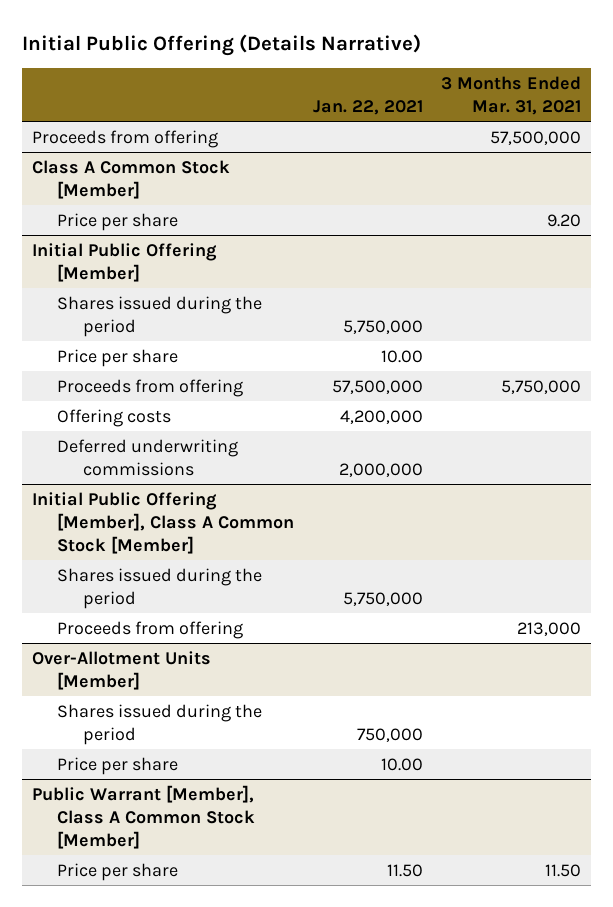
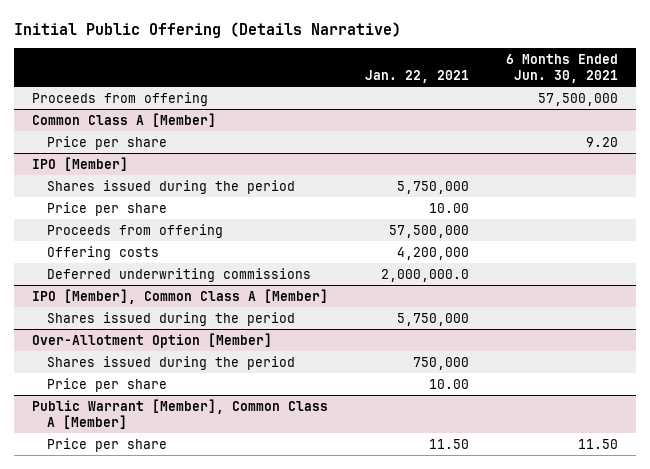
- | Jan. 22, 2021 | 3 Months Ended Mar. 31, 2021
+ | Jan. 22, 2021 | 6 Months Ended Jun. 30, 2021
- Class A Common Stock [Member]
+ Common Class A [Member]
- Initial Public Offering [Member]
+ IPO [Member]
- Deferred underwriting commissions | 2,000,000 |
- Initial Public Offering [Member], Class A Common Stock [Member]
+ Deferred underwriting commissions | 2,000,000.0 |
+ IPO [Member], Common Class A [Member]
- Proceeds from offering | | 213,000
- Over-Allotment Units [Member]
+ Over-Allotment Option [Member]
- Public Warrant [Member], Class A Common Stock [Member]
+ Public Warrant [Member], Common Class A [Member]

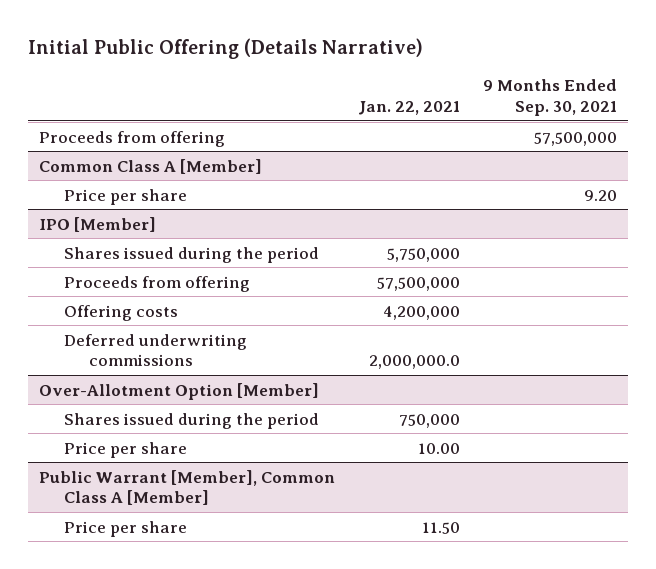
- | Jan. 22, 2021 | 6 Months Ended Jun. 30, 2021
+ | Jan. 22, 2021 | 9 Months Ended Sep. 30, 2021
@ IPO [Member]
- Price per share | 10.00 |
- IPO [Member], Common Class A [Member]
- Shares issued during the period | 5,750,000 |

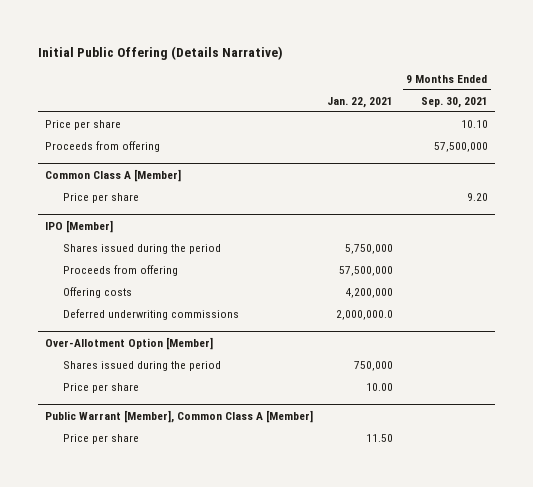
+ Price per share | | 10.10

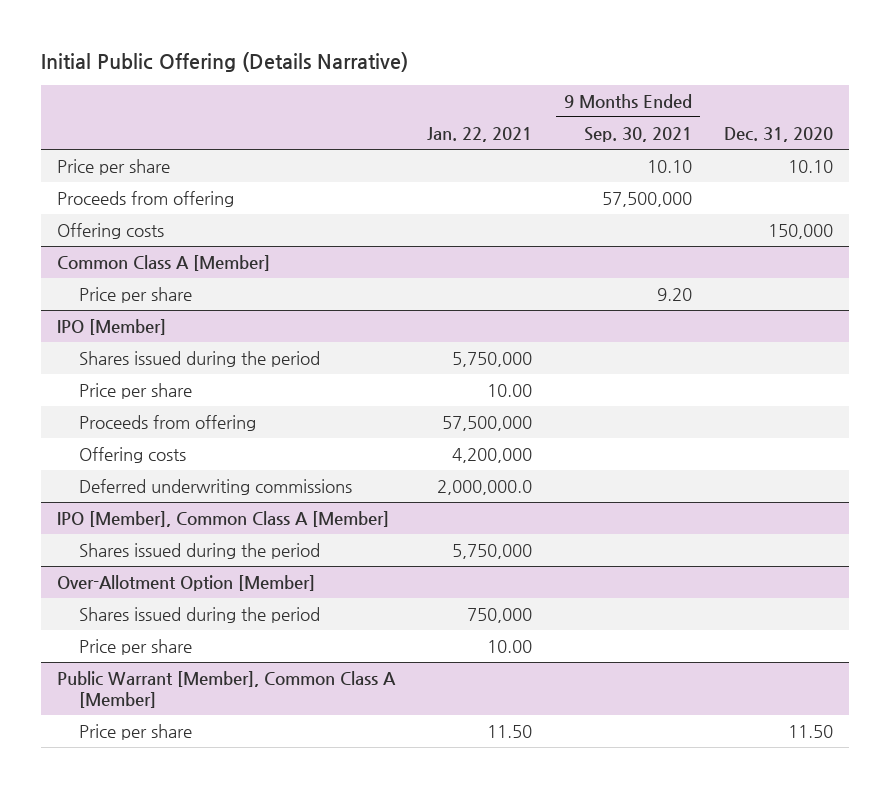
- | Jan. 22, 2021 | 9 Months Ended Sep. 30, 2021
+ | Jan. 22, 2021 | 9 Months Ended Sep. 30, 2021 | Dec. 31, 2020
+ Offering costs | | | 150,000
@ IPO [Member]
+ Price per share | 10.00 | |
+ IPO [Member], Common Class A [Member]
+ Shares issued during the period | 5,750,000 | |

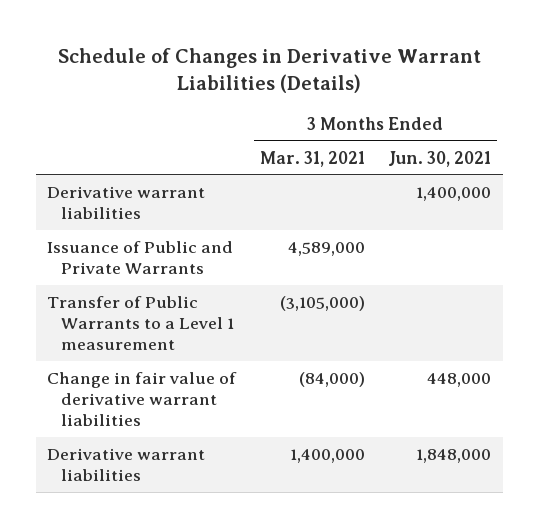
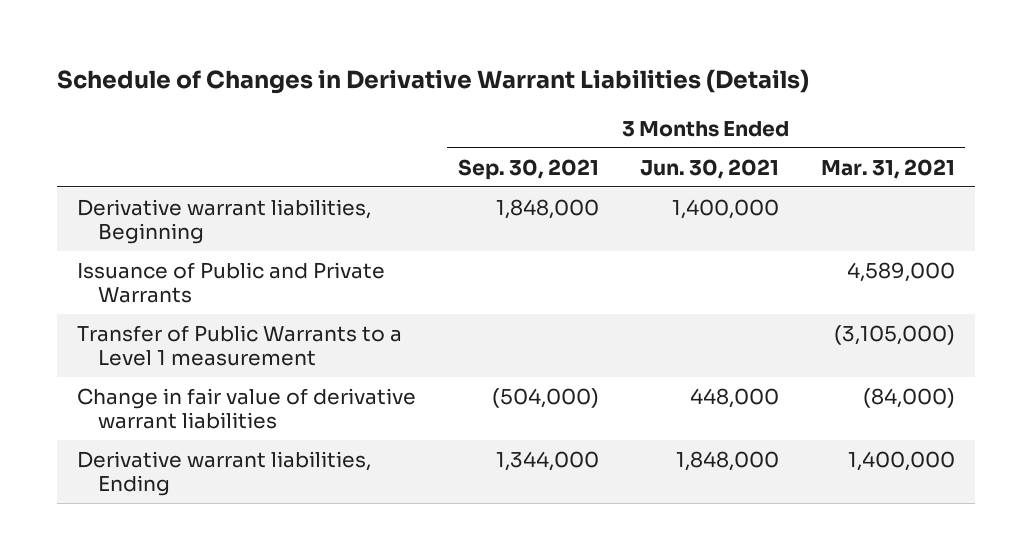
- | 3 Months Ended Mar. 31, 2021 | 3 Months Ended Jun. 30, 2021
+ | 3 Months Ended Sep. 30, 2021 | 3 Months Ended Jun. 30, 2021 | 3 Months Ended Mar. 31, 2021
- Derivative warrant liabilities | | 1,400,000
+ Derivative warrant liabilities, Beginning | 1,848,000 | 1,400,000 |
- Derivative warrant liabilities | 1,400,000 | 1,848,000
+ Derivative warrant liabilities, Ending | 1,344,000 | 1,848,000 | 1,400,000

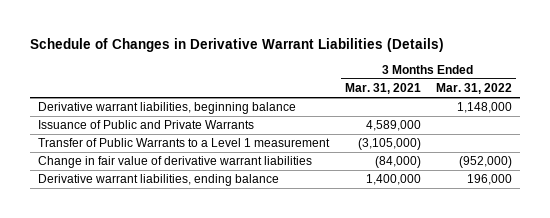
- | 3 Months Ended Sep. 30, 2021 | 3 Months Ended Jun. 30, 2021 | 3 Months Ended Mar. 31, 2021
+ | 3 Months Ended Mar. 31, 2021 | 3 Months Ended Mar. 31, 2022
- Derivative warrant liabilities, Beginning | 1,848,000 | 1,400,000 |
+ Derivative warrant liabilities, beginning balance | | 1,148,000
- Derivative warrant liabilities, Ending | 1,344,000 | 1,848,000 | 1,400,000
+ Derivative warrant liabilities, ending balance | 1,400,000 | 196,000

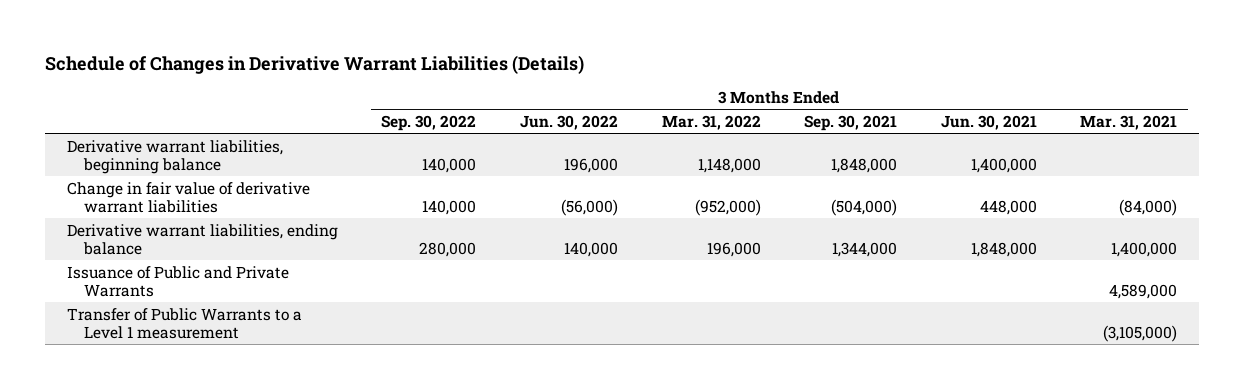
- | 3 Months Ended Mar. 31, 2021 | 3 Months Ended Mar. 31, 2022
+ | 3 Months Ended Sep. 30, 2022 | 3 Months Ended Jun. 30, 2022 | 3 Months Ended Mar. 31, 2022 | 3 Months Ended Sep. 30, 2021 | 3 Months Ended Jun. 30, 2021 | 3 Months Ended Mar. 31, 2021
moved down: Issuance of Public and Private Warrants | | | | | | 4,589,000
moved down: Transfer of Public Warrants to a Level 1 measurement | | | | | | (3,105,000)

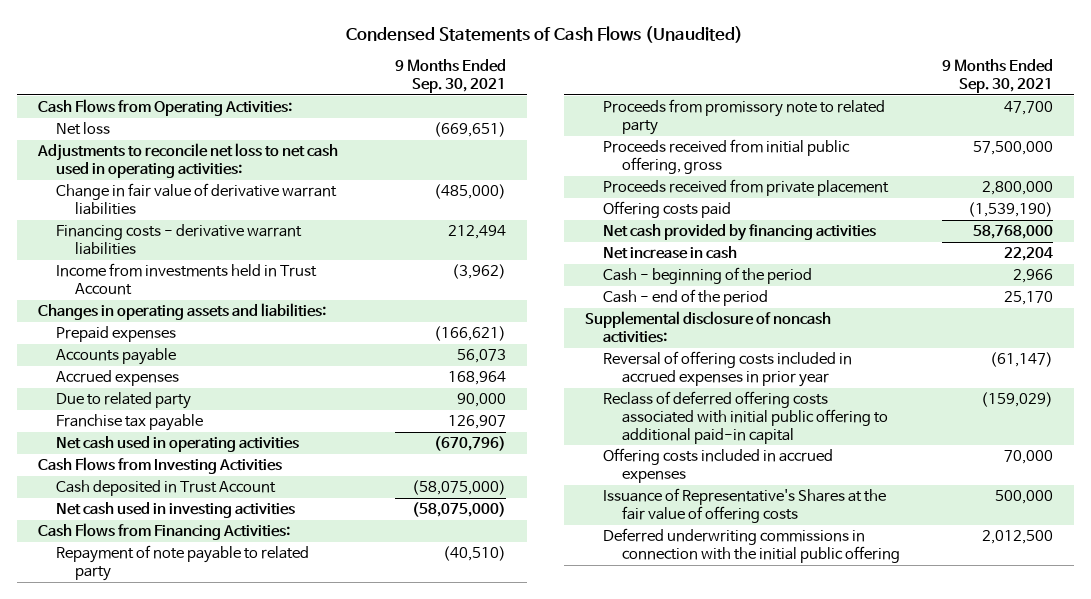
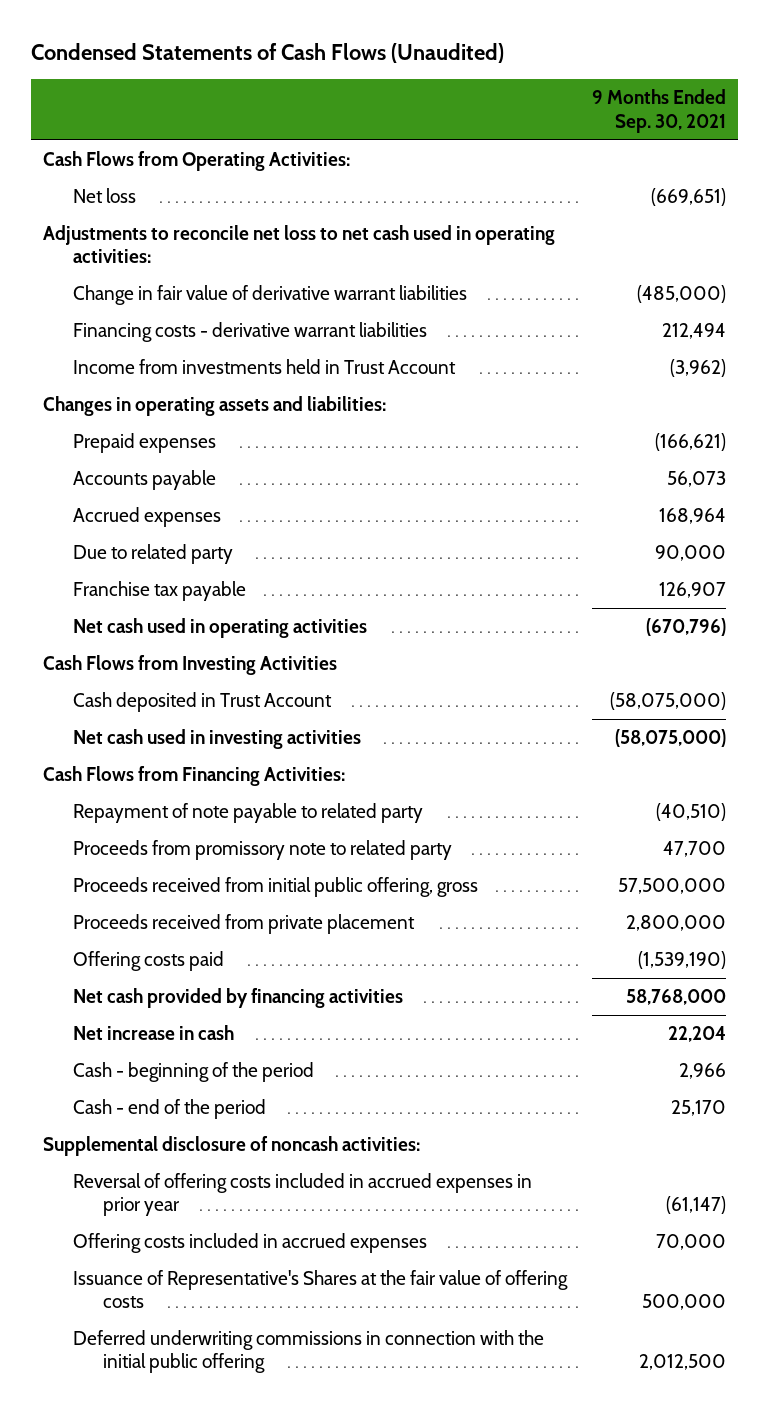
- Reclass of deferred offering costs associated with initial public offering to additional paid-in capital | (159,029)

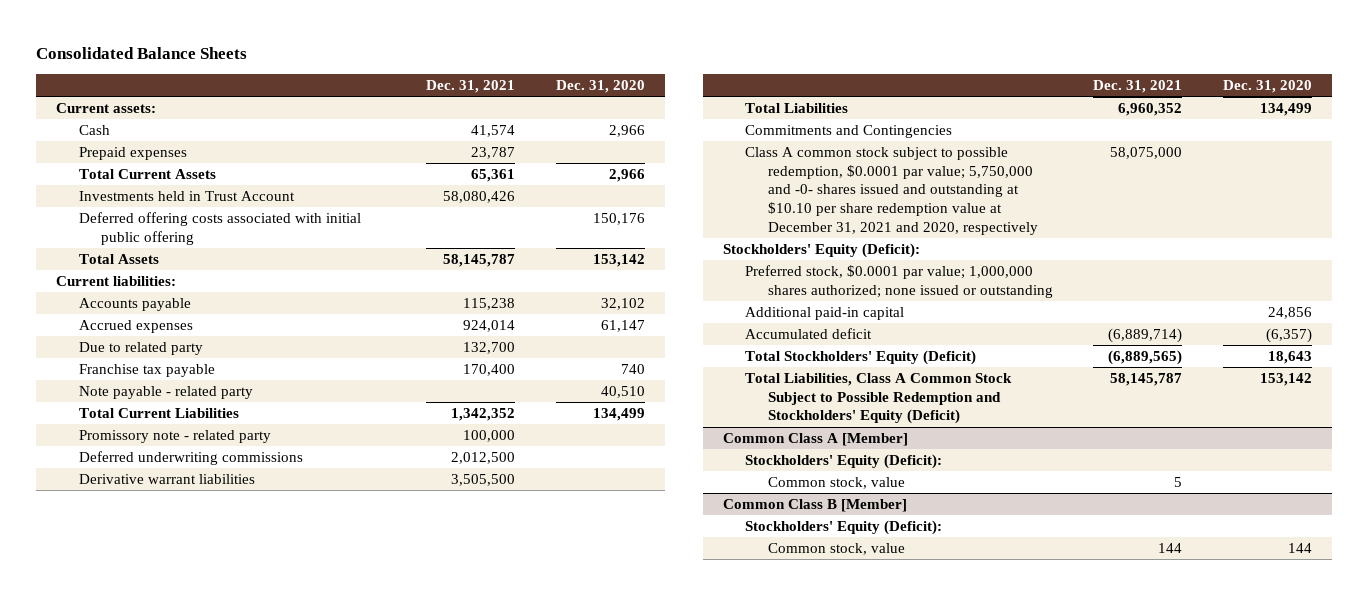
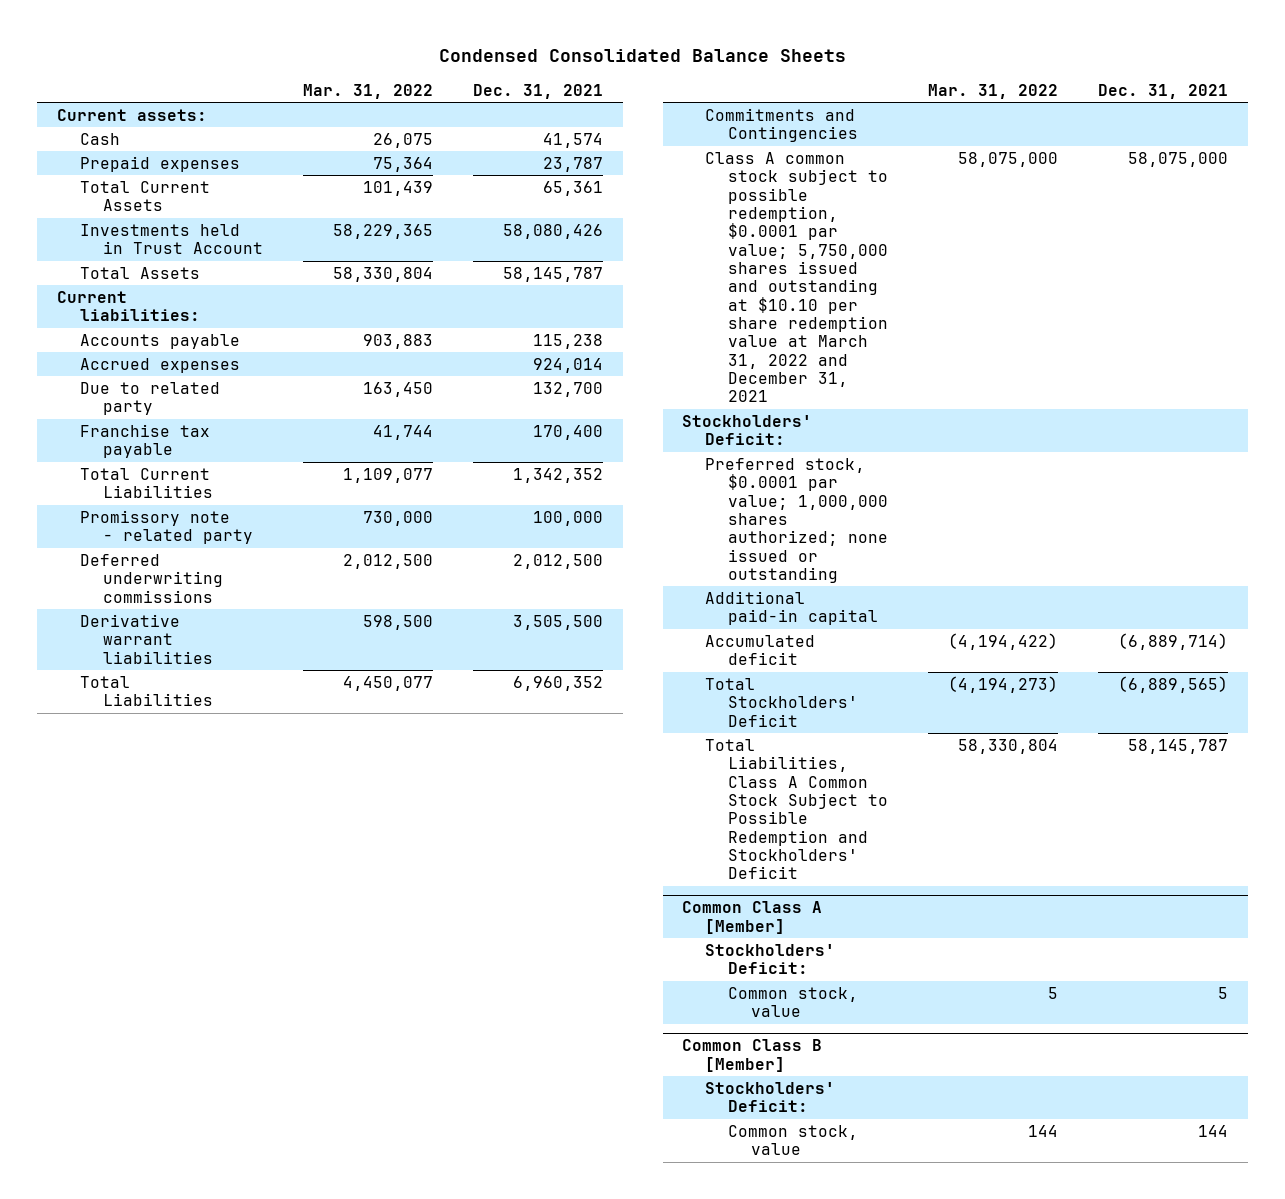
- Consolidated Balance Sheets
+ Condensed Consolidated Balance Sheets
- | Dec. 31, 2021 | Dec. 31, 2020
+ | Mar. 31, 2022 | Dec. 31, 2021
- Deferred offering costs associated with initial public offering | | 150,176
- Note payable - related party | | 40,510
- Class A common stock subject to possible redemption, $0.0001 par value; 5,750,000 and -0- shares issued and outstanding at $10.10 per share redemption value at December 31, 2021 and 2020, respectively | 58,075,000 |
- Stockholders' Equity (Deficit):
+ Class A common stock subject to possible redemption, $0.0001 par value; 5,750,000 shares issued and outstanding at $10.10 per share redemption value at March 31, 2022 and December 31, 2021 | 58,075,000 | 58,075,000
+ Stockholders' Deficit:
- Total Stockholders' Equity (Deficit) | (6,889,565) | 18,643
- Total Liabilities, Class A Common Stock Subject to Possible Redemption and Stockholders' Equity (Deficit) | 58,145,787 | 153,142
+ Total Stockholders' Deficit | (4,194,273) | (6,889,565)
+ Total Liabilities, Class A Common Stock Subject to Possible Redemption and Stockholders' Deficit | 58,330,804 | 58,145,787
@ Common Class A [Member]
- Stockholders' Equity (Deficit):
+ Stockholders' Deficit:
@ Common Class B [Member]
- Stockholders' Equity (Deficit):
+ Stockholders' Deficit:

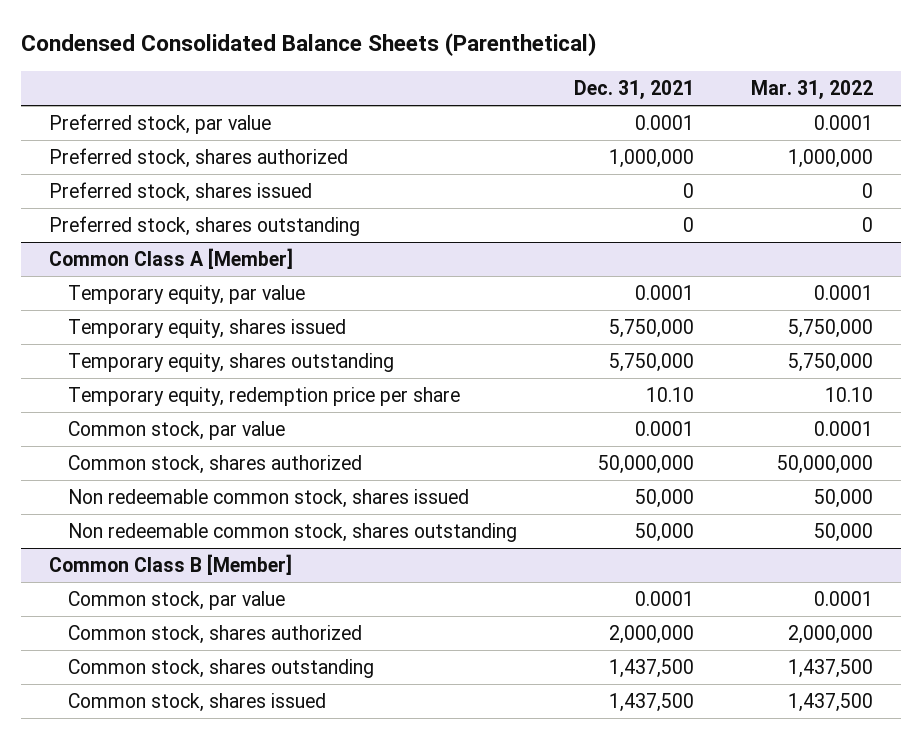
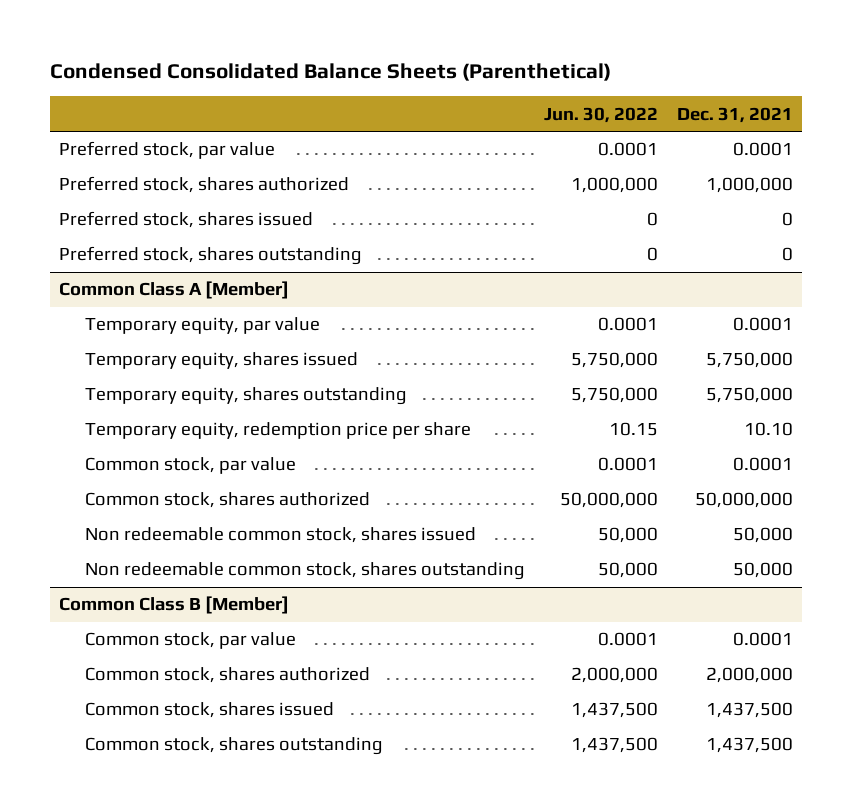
- | Dec. 31, 2021 | Mar. 31, 2022
+ | Jun. 30, 2022 | Dec. 31, 2021
@ Common Class B [Member]
moved down: Common stock, shares outstanding | 1,437,500 | 1,437,500

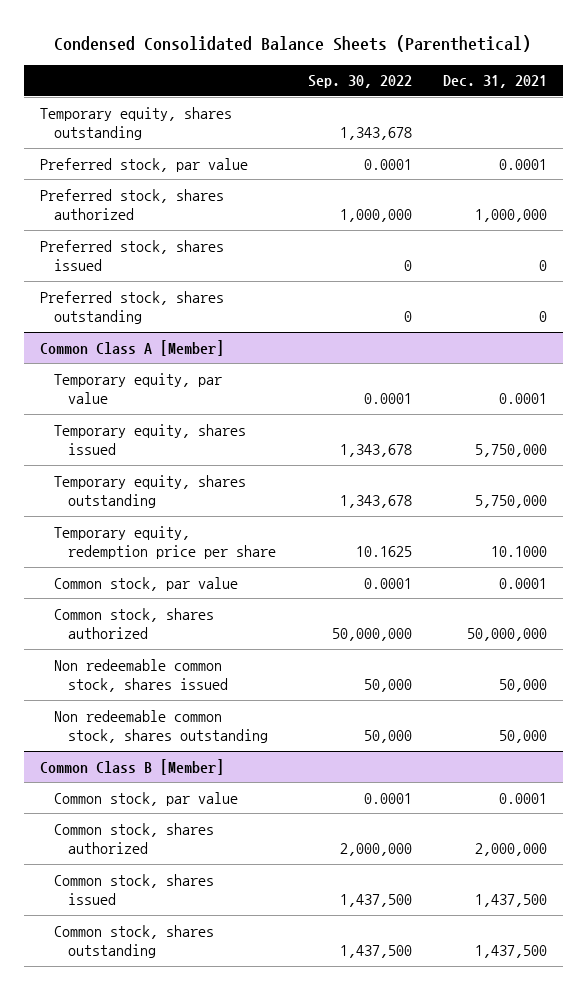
- | Jun. 30, 2022 | Dec. 31, 2021
+ | Sep. 30, 2022 | Dec. 31, 2021
+ Temporary equity, shares outstanding | 1,343,678 |
@ Common Class A [Member]
- Temporary equity, redemption price per share | 10.15 | 10.10
+ Temporary equity, redemption price per share | 10.1625 | 10.1000

